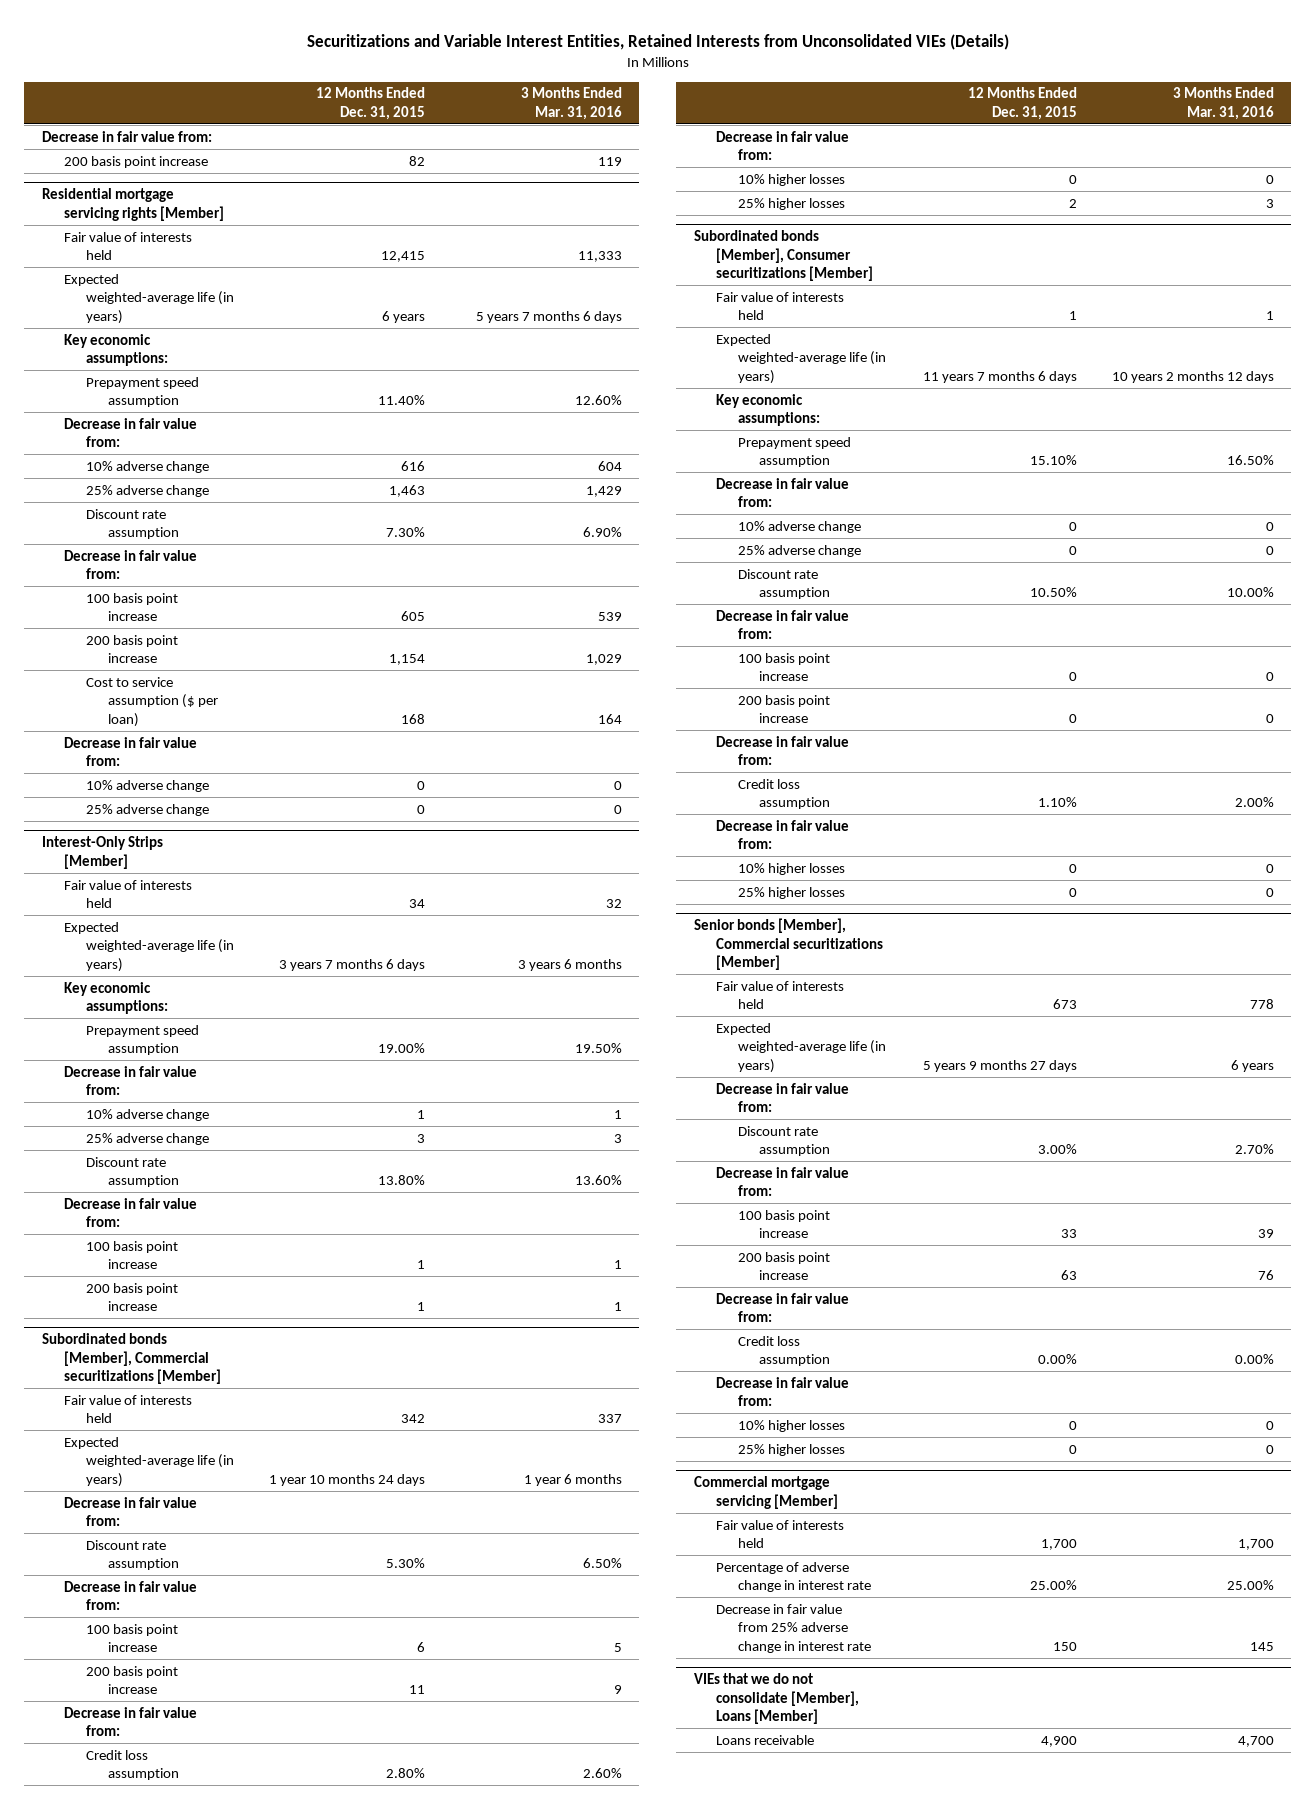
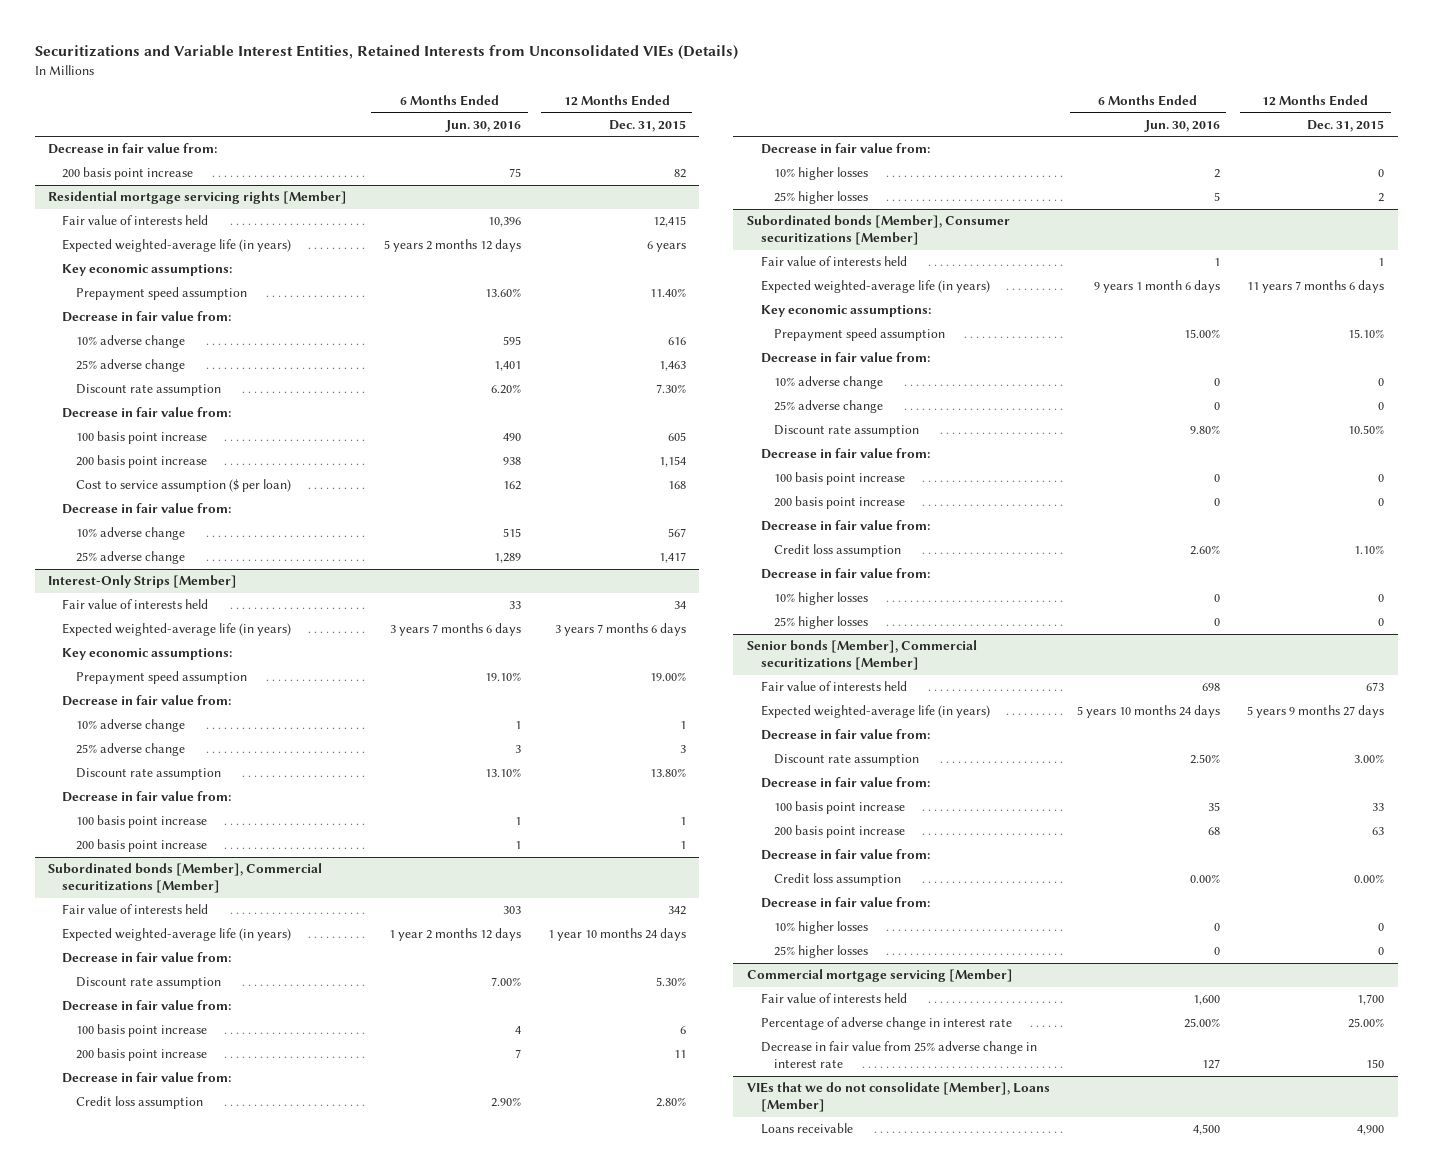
- | 12 Months Ended Dec. 31, 2015 | 3 Months Ended Mar. 31, 2016
+ | 6 Months Ended Jun. 30, 2016 | 12 Months Ended Dec. 31, 2015
@ Residential mortgage servicing rights [Member]
- 10% adverse change | 0 | 0
- 25% adverse change | 0 | 0
+ 10% adverse change | 515 | 567
+ 25% adverse change | 1,289 | 1,417

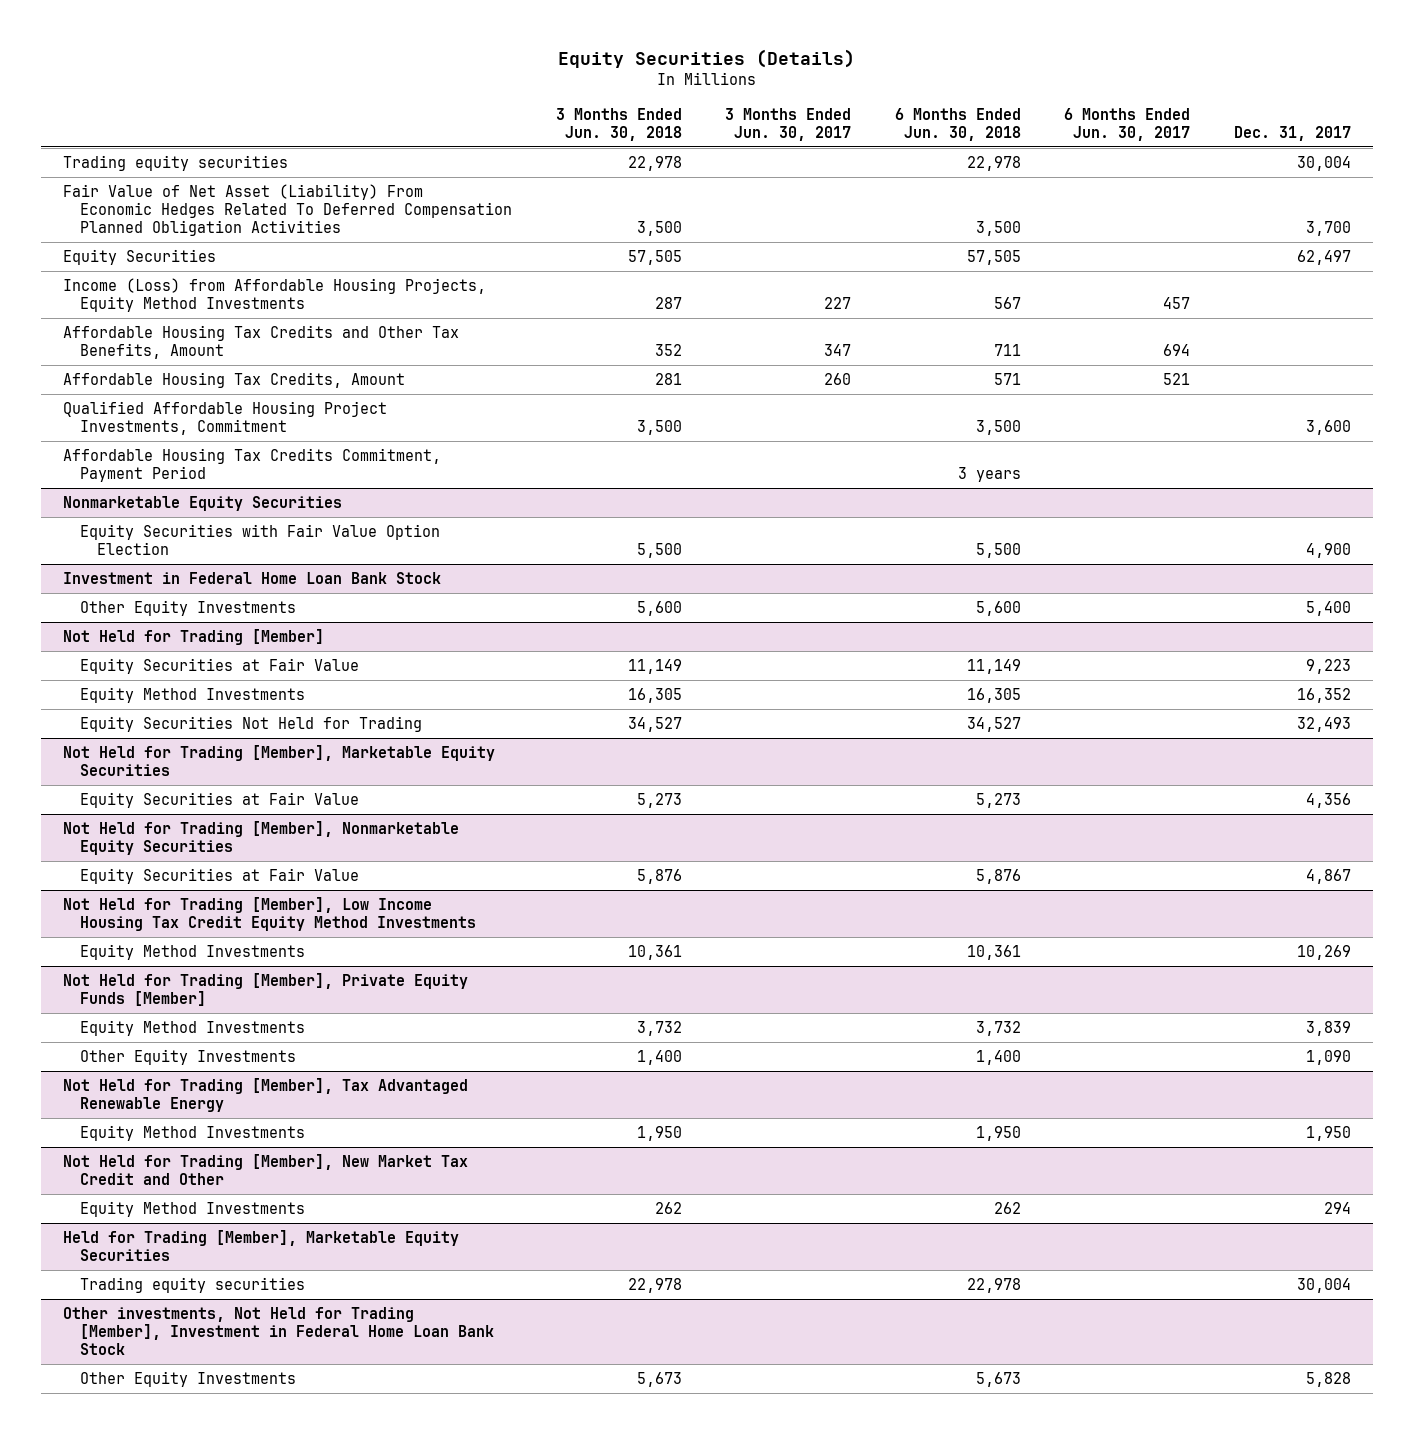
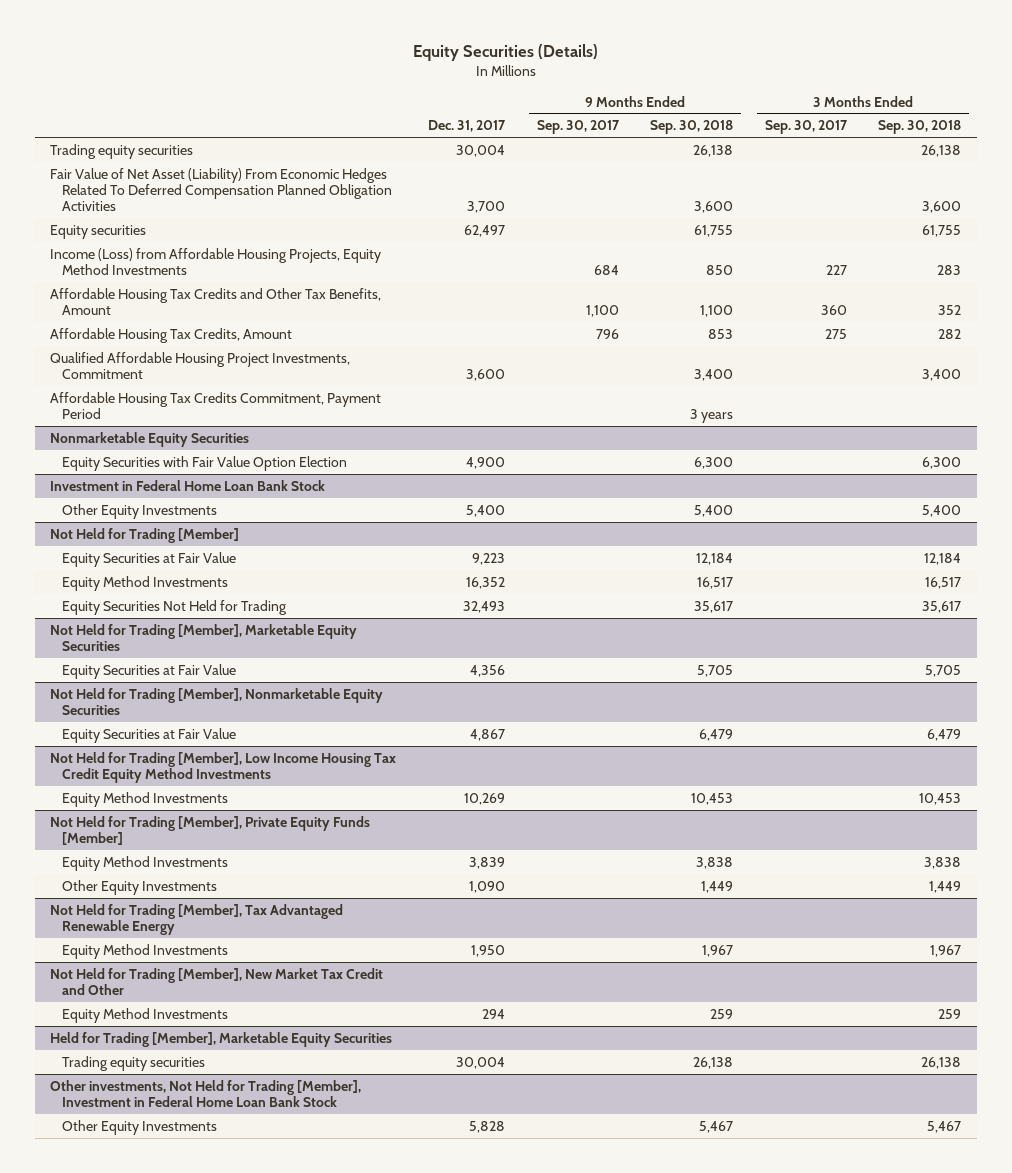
- | 3 Months Ended Jun. 30, 2018 | 3 Months Ended Jun. 30, 2017 | 6 Months Ended Jun. 30, 2018 | 6 Months Ended Jun. 30, 2017 | Dec. 31, 2017
+ | Dec. 31, 2017 | 9 Months Ended Sep. 30, 2017 | 9 Months Ended Sep. 30, 2018 | 3 Months Ended Sep. 30, 2017 | 3 Months Ended Sep. 30, 2018
- Equity Securities | 57,505 | | 57,505 | | 62,497
+ Equity securities | 62,497 | | 61,755 | | 61,755

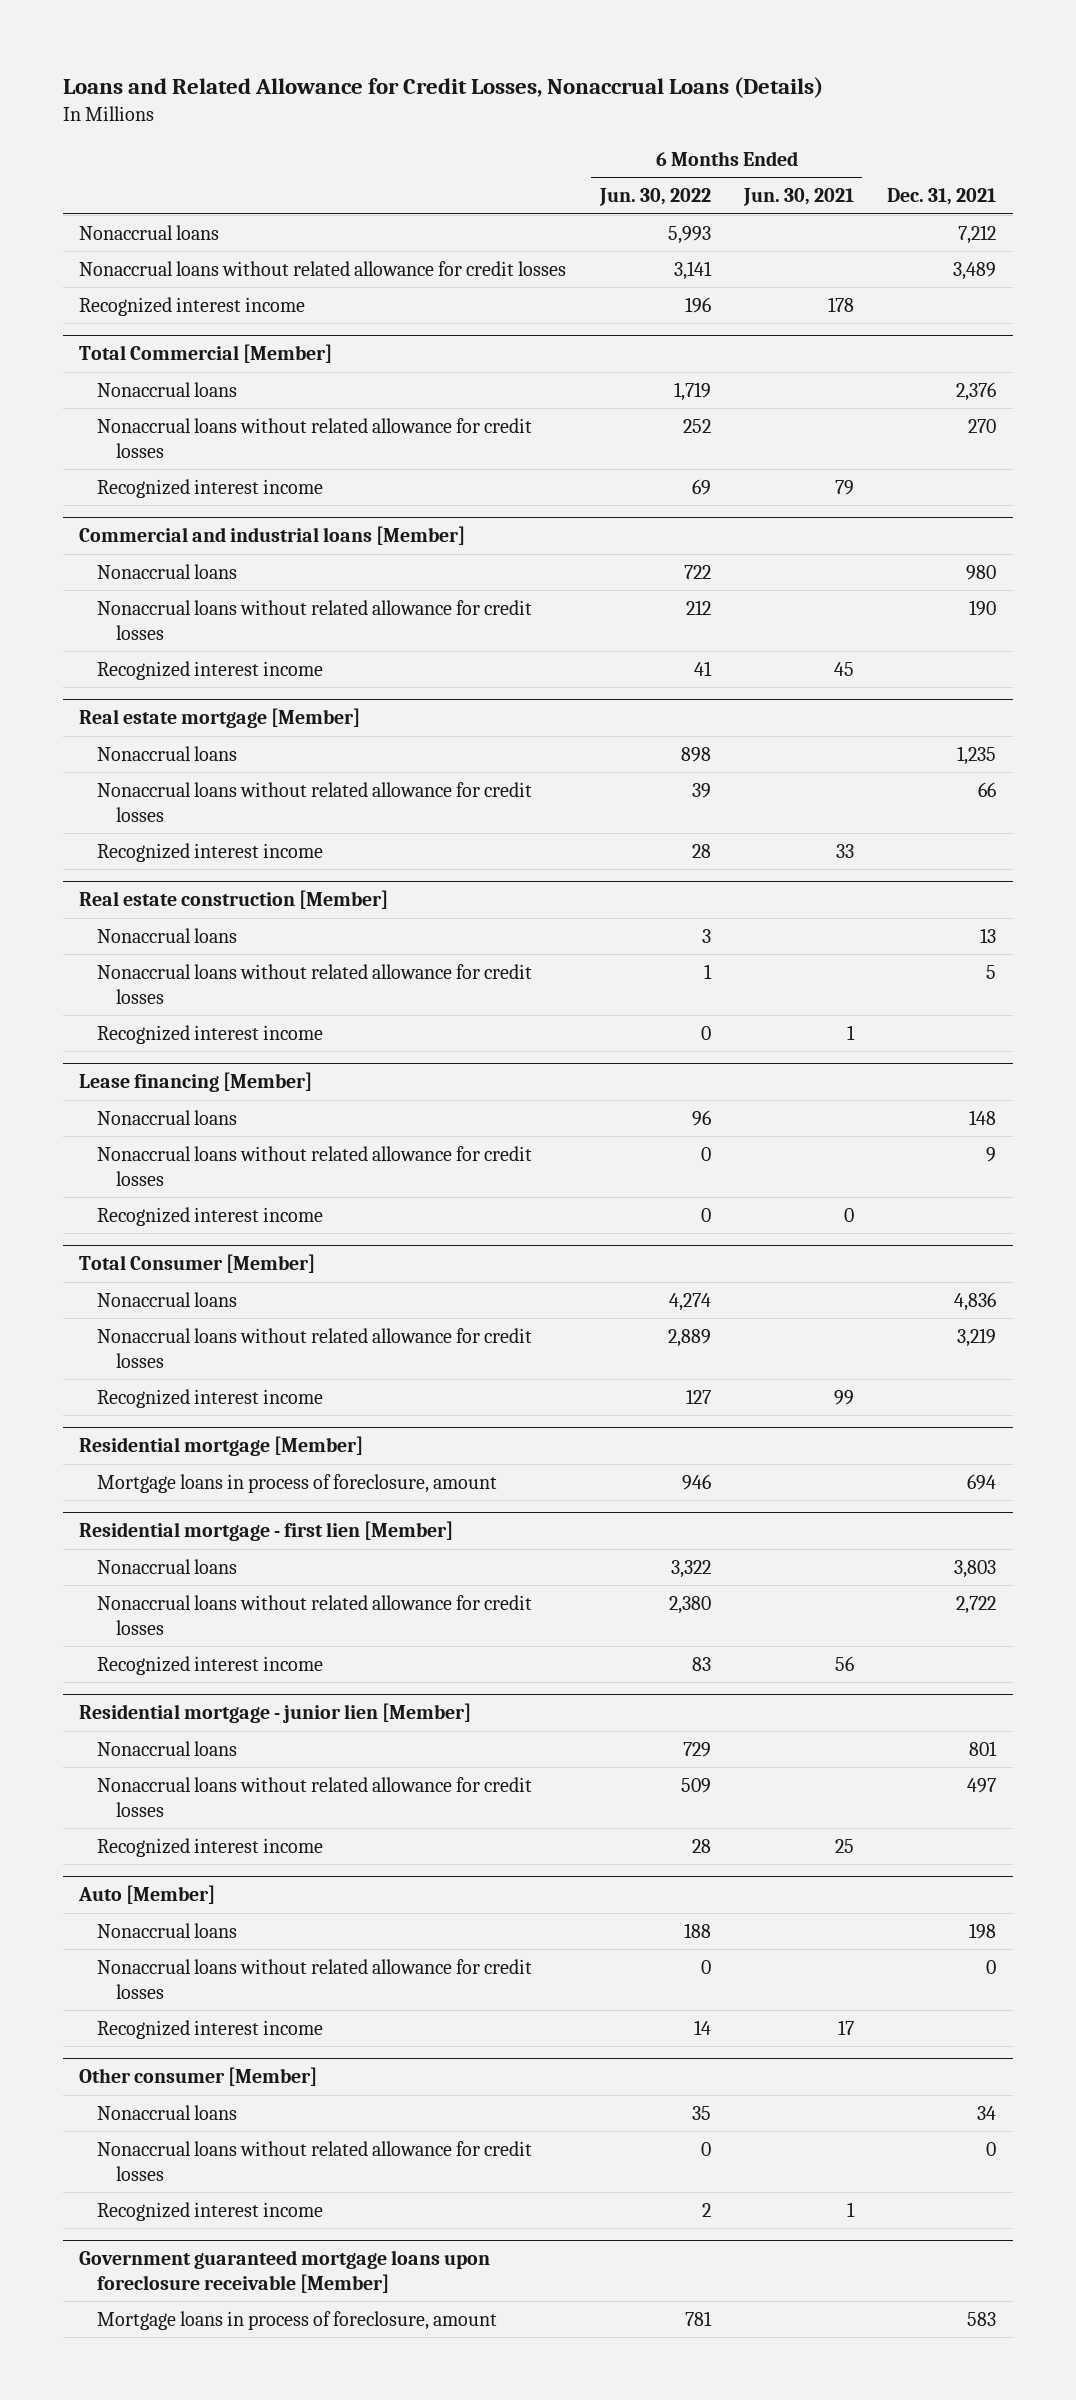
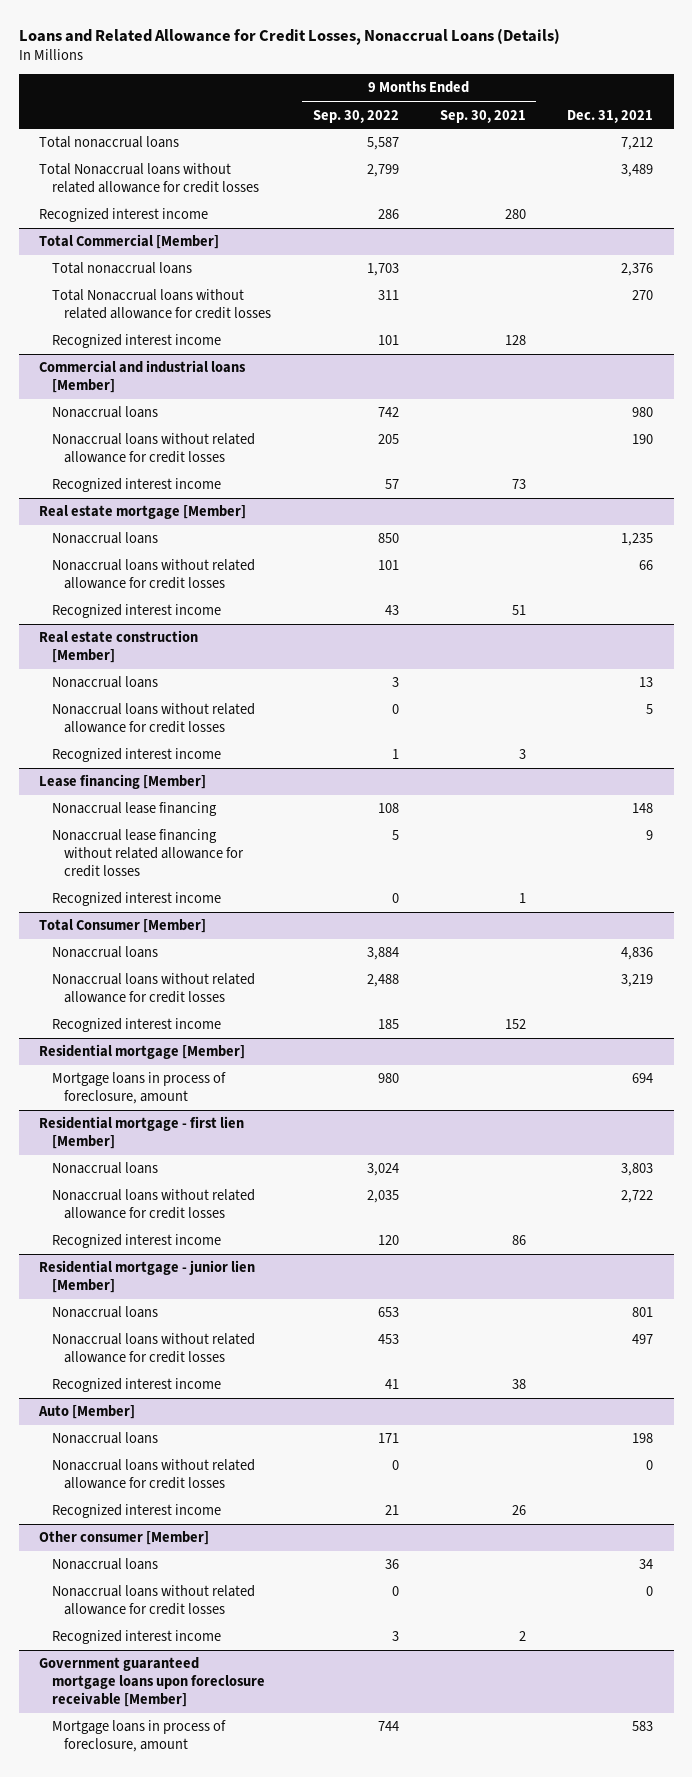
- | 6 Months Ended Jun. 30, 2022 | 6 Months Ended Jun. 30, 2021 | Dec. 31, 2021
+ | 9 Months Ended Sep. 30, 2022 | 9 Months Ended Sep. 30, 2021 | Dec. 31, 2021
- Nonaccrual loans | 5,993 | | 7,212
- Nonaccrual loans without related allowance for credit losses | 3,141 | | 3,489
+ Total nonaccrual loans | 5,587 | | 7,212
+ Total Nonaccrual loans without related allowance for credit losses | 2,799 | | 3,489
@ Total Commercial [Member]
- Nonaccrual loans | 1,719 | | 2,376
- Nonaccrual loans without related allowance for credit losses | 252 | | 270
+ Total nonaccrual loans | 1,703 | | 2,376
+ Total Nonaccrual loans without related allowance for credit losses | 311 | | 270
@ Lease financing [Member]
- Nonaccrual loans | 96 | | 148
- Nonaccrual loans without related allowance for credit losses | 0 | | 9
+ Nonaccrual lease financing | 108 | | 148
+ Nonaccrual lease financing without related allowance for credit losses | 5 | | 9

